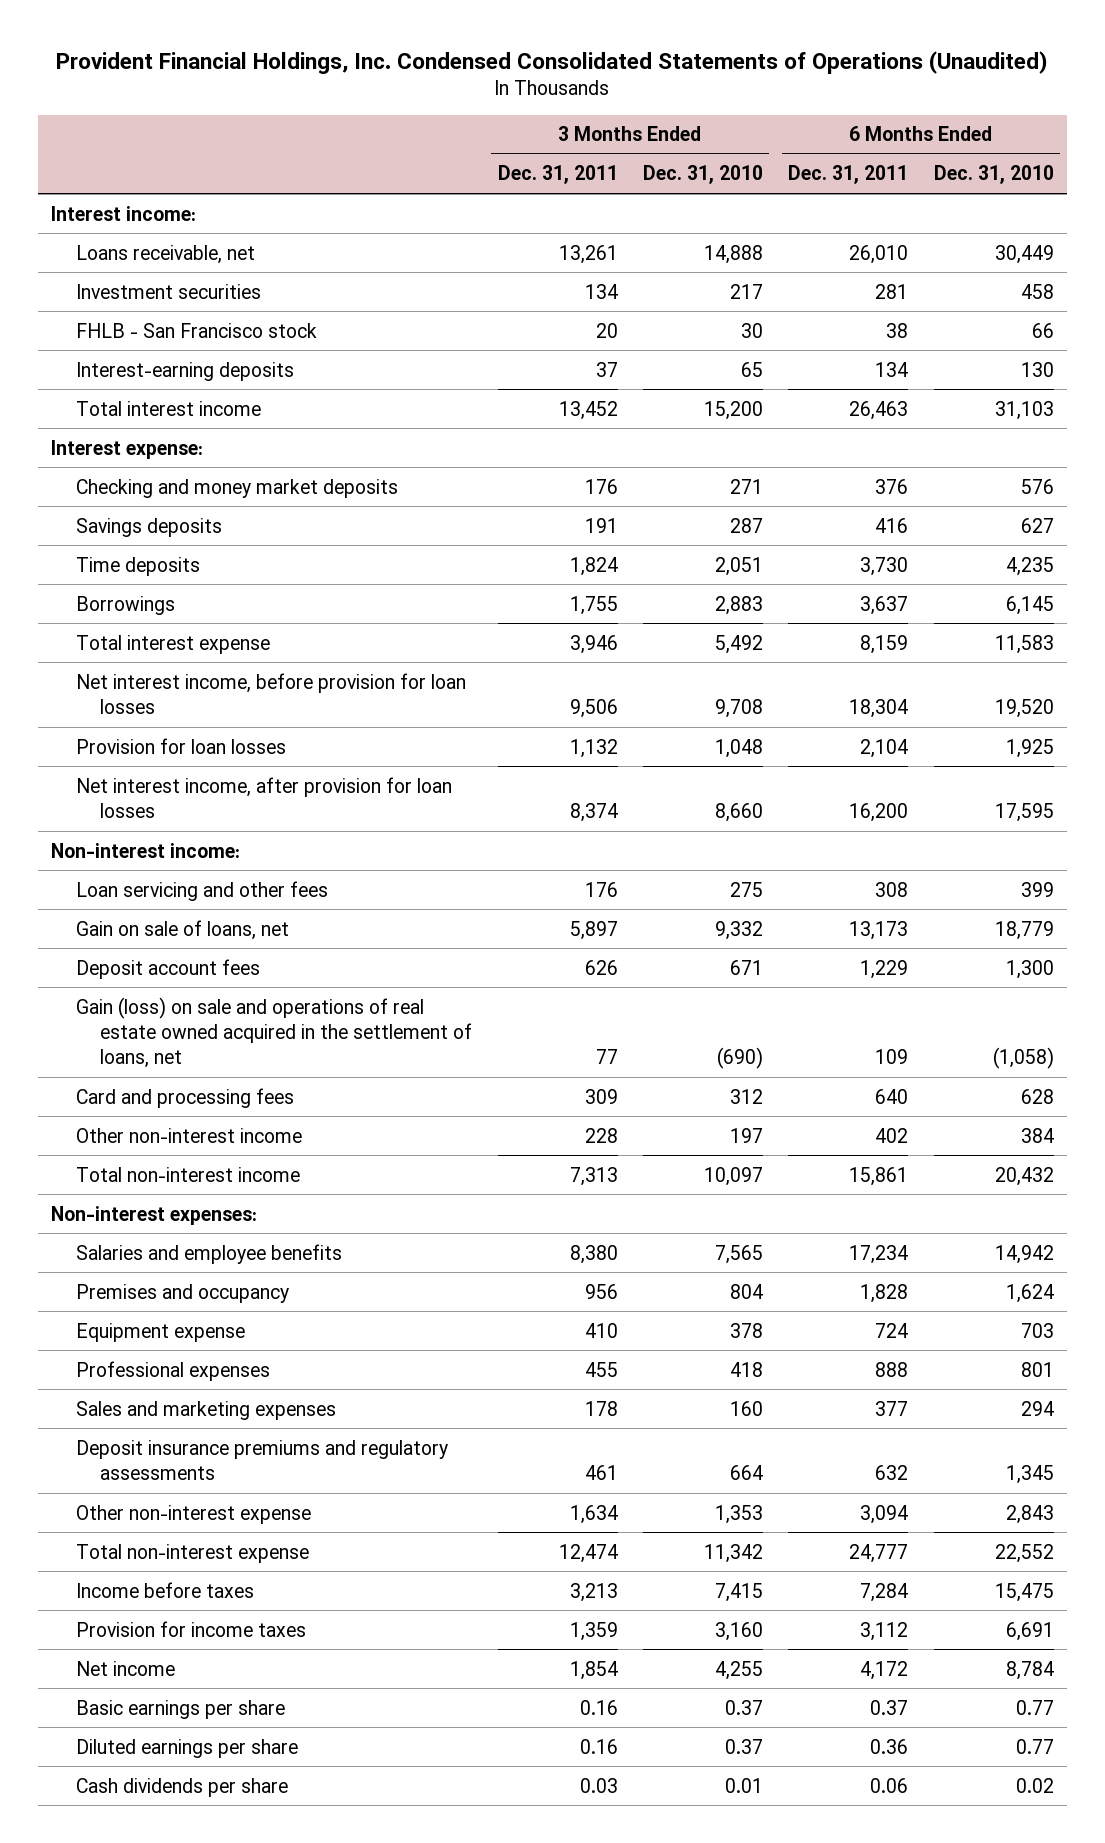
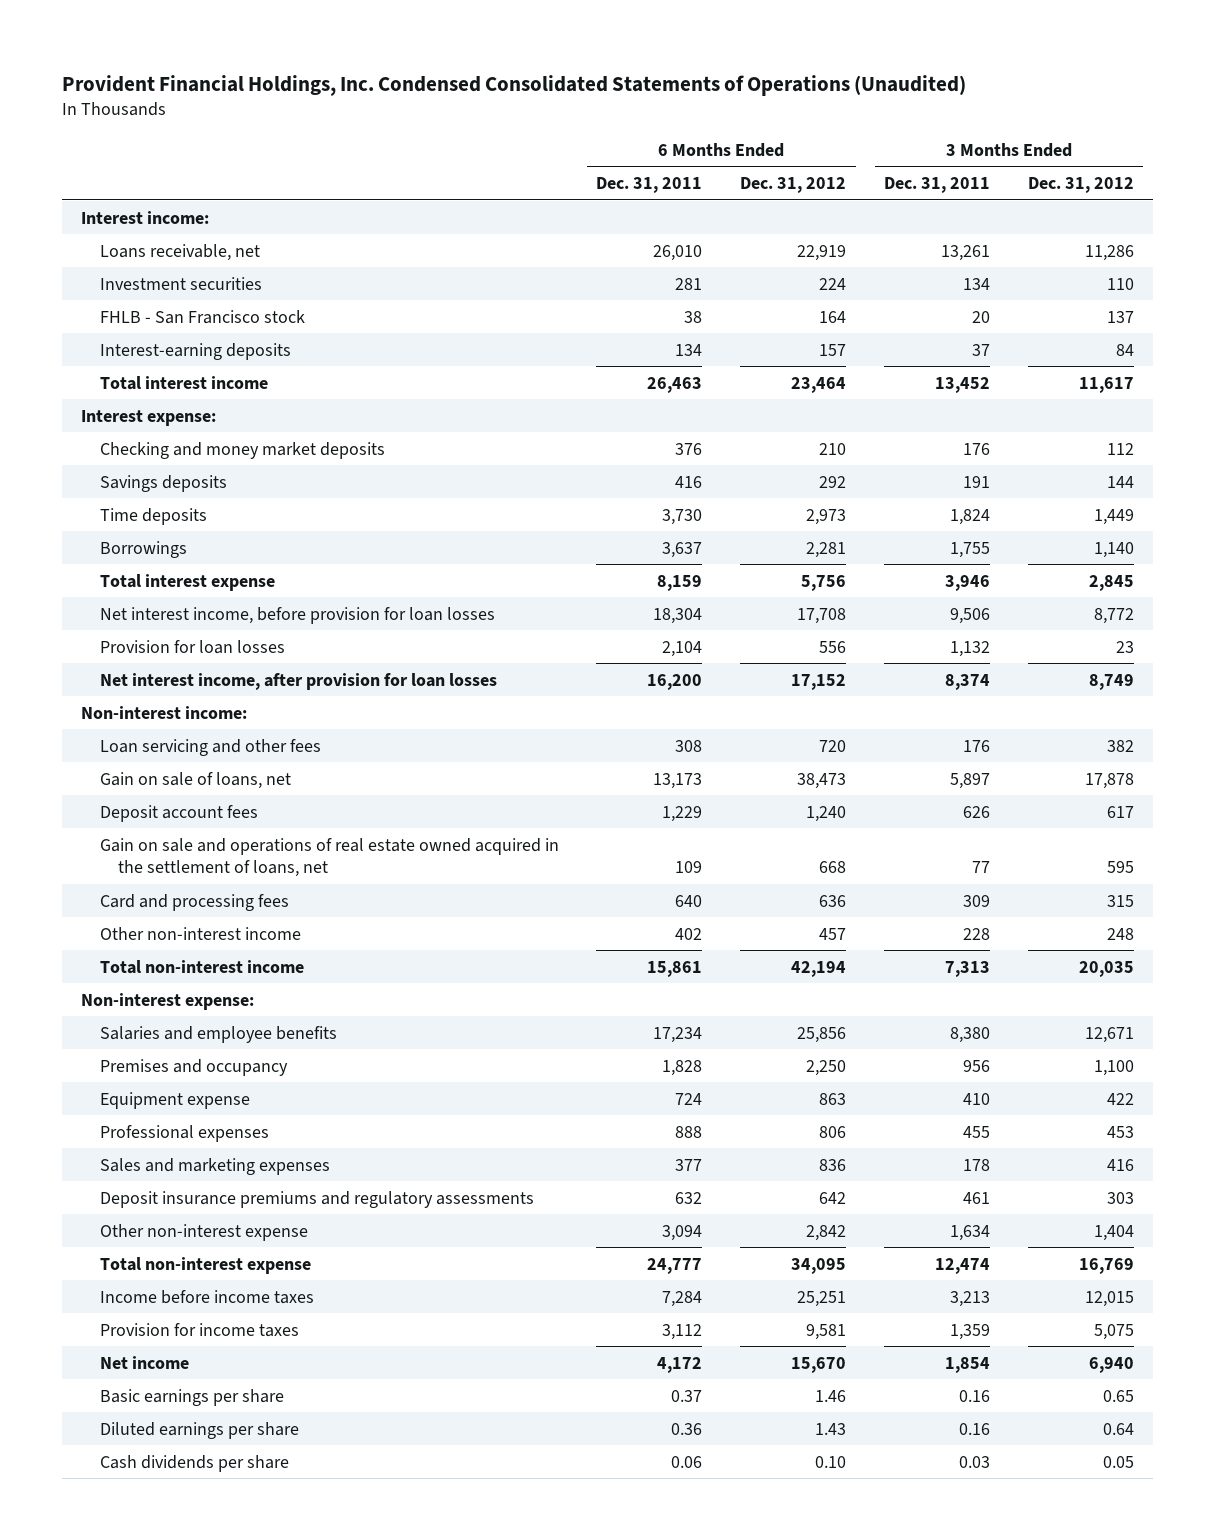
- | 3 Months Ended Dec. 31, 2011 | 3 Months Ended Dec. 31, 2010 | 6 Months Ended Dec. 31, 2011 | 6 Months Ended Dec. 31, 2010
+ | 6 Months Ended Dec. 31, 2011 | 6 Months Ended Dec. 31, 2012 | 3 Months Ended Dec. 31, 2011 | 3 Months Ended Dec. 31, 2012
- Gain (loss) on sale and operations of real estate owned acquired in the settlement of loans, net | 77 | (690) | 109 | (1,058)
+ Gain on sale and operations of real estate owned acquired in the settlement of loans, net | 109 | 668 | 77 | 595
- Non-interest expenses:
+ Non-interest expense:
- Income before taxes | 3,213 | 7,415 | 7,284 | 15,475
+ Income before income taxes | 7,284 | 25,251 | 3,213 | 12,015

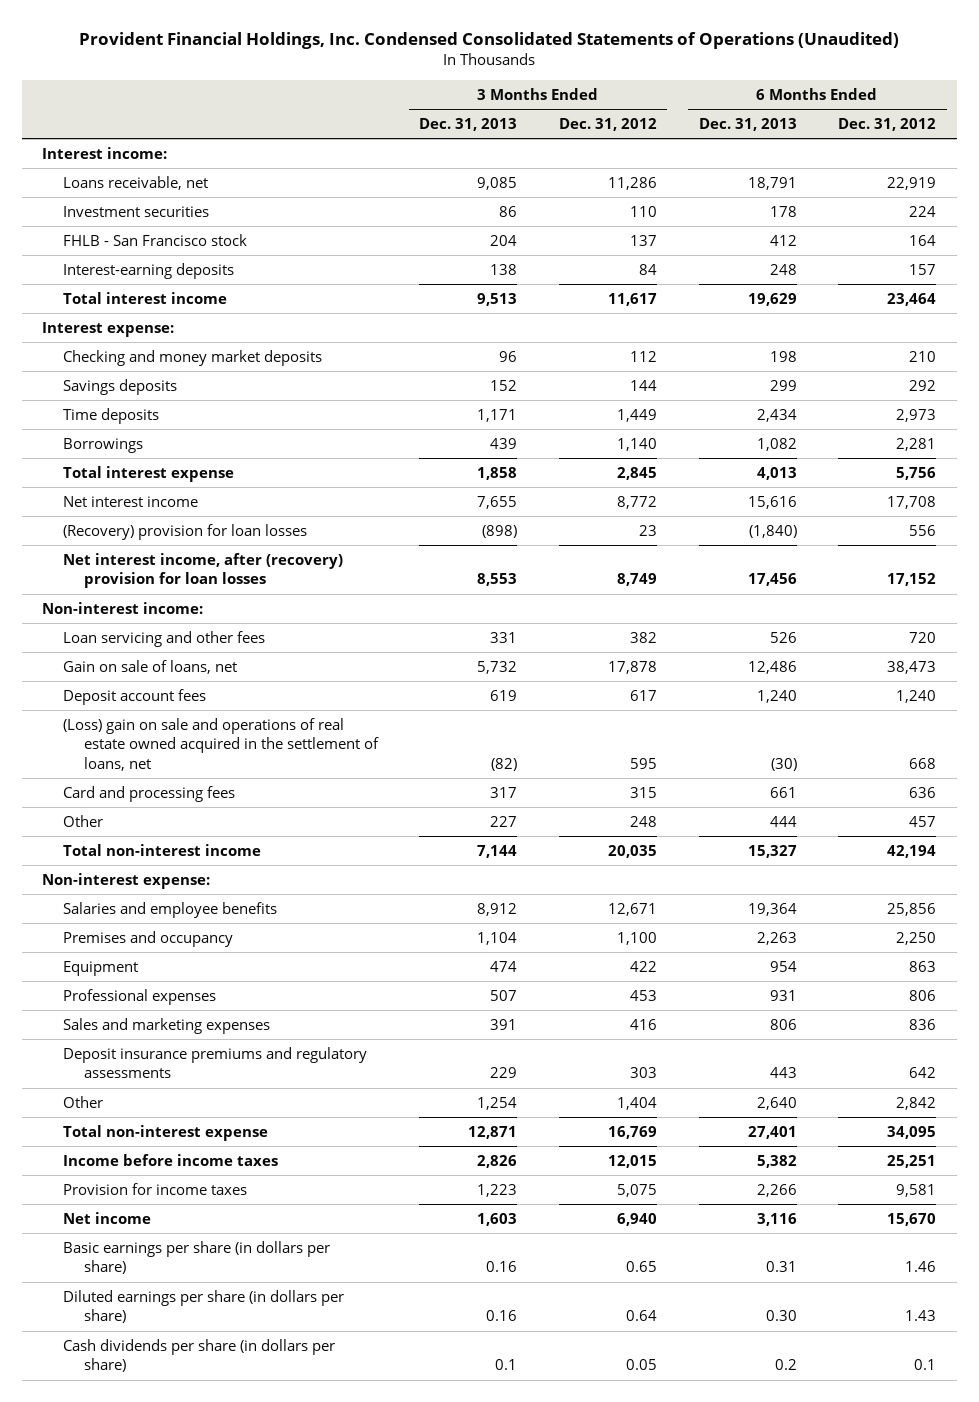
- | 6 Months Ended Dec. 31, 2011 | 6 Months Ended Dec. 31, 2012 | 3 Months Ended Dec. 31, 2011 | 3 Months Ended Dec. 31, 2012
+ | 3 Months Ended Dec. 31, 2013 | 3 Months Ended Dec. 31, 2012 | 6 Months Ended Dec. 31, 2013 | 6 Months Ended Dec. 31, 2012
- Net interest income, before provision for loan losses | 18,304 | 17,708 | 9,506 | 8,772
- Provision for loan losses | 2,104 | 556 | 1,132 | 23
- Net interest income, after provision for loan losses | 16,200 | 17,152 | 8,374 | 8,749
+ Net interest income | 7,655 | 8,772 | 15,616 | 17,708
+ (Recovery) provision for loan losses | (898) | 23 | (1,840) | 556
+ Net interest income, after (recovery) provision for loan losses | 8,553 | 8,749 | 17,456 | 17,152
- Gain on sale and operations of real estate owned acquired in the settlement of loans, net | 109 | 668 | 77 | 595
+ (Loss) gain on sale and operations of real estate owned acquired in the settlement of loans, net | (82) | 595 | (30) | 668
- Other non-interest income | 402 | 457 | 228 | 248
+ Other | 227 | 248 | 444 | 457
- Equipment expense | 724 | 863 | 410 | 422
+ Equipment | 474 | 422 | 954 | 863
- Other non-interest expense | 3,094 | 2,842 | 1,634 | 1,404
+ Other | 1,254 | 1,404 | 2,640 | 2,842
- Basic earnings per share | 0.37 | 1.46 | 0.16 | 0.65
- Diluted earnings per share | 0.36 | 1.43 | 0.16 | 0.64
- Cash dividends per share | 0.06 | 0.10 | 0.03 | 0.05
+ Basic earnings per share (in dollars per share) | 0.16 | 0.65 | 0.31 | 1.46
+ Diluted earnings per share (in dollars per share) | 0.16 | 0.64 | 0.30 | 1.43
+ Cash dividends per share (in dollars per share) | 0.1 | 0.05 | 0.2 | 0.1

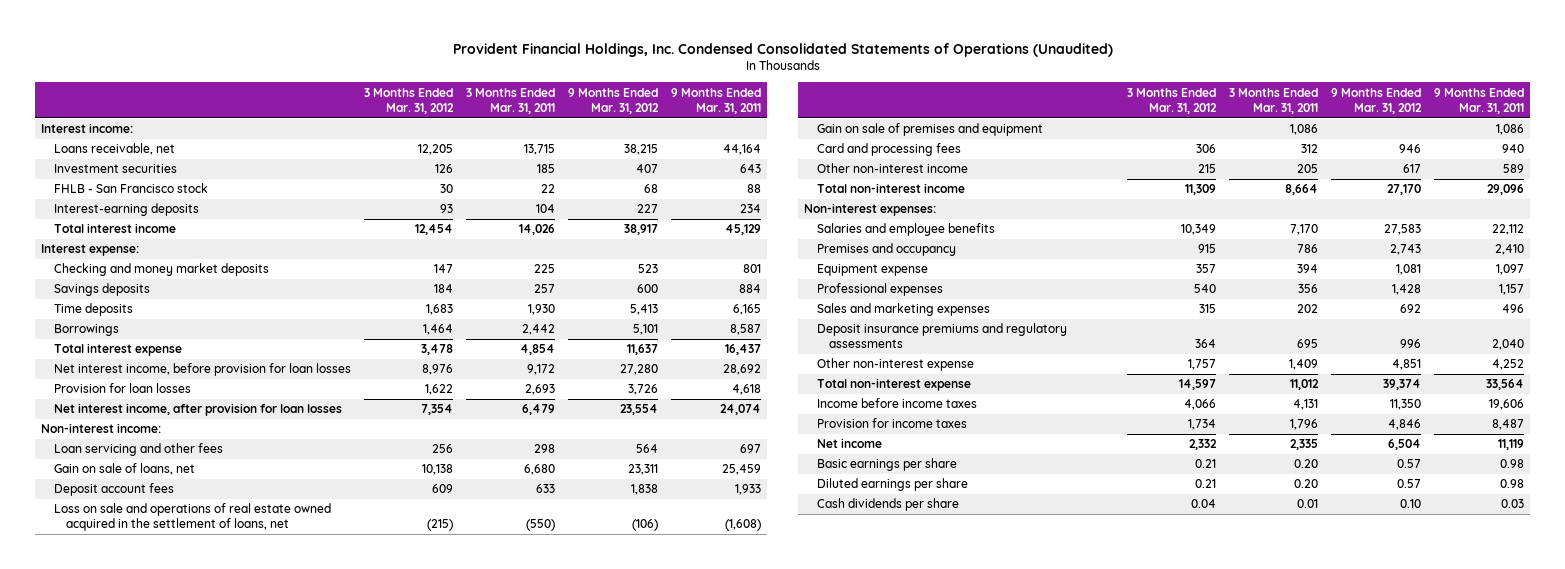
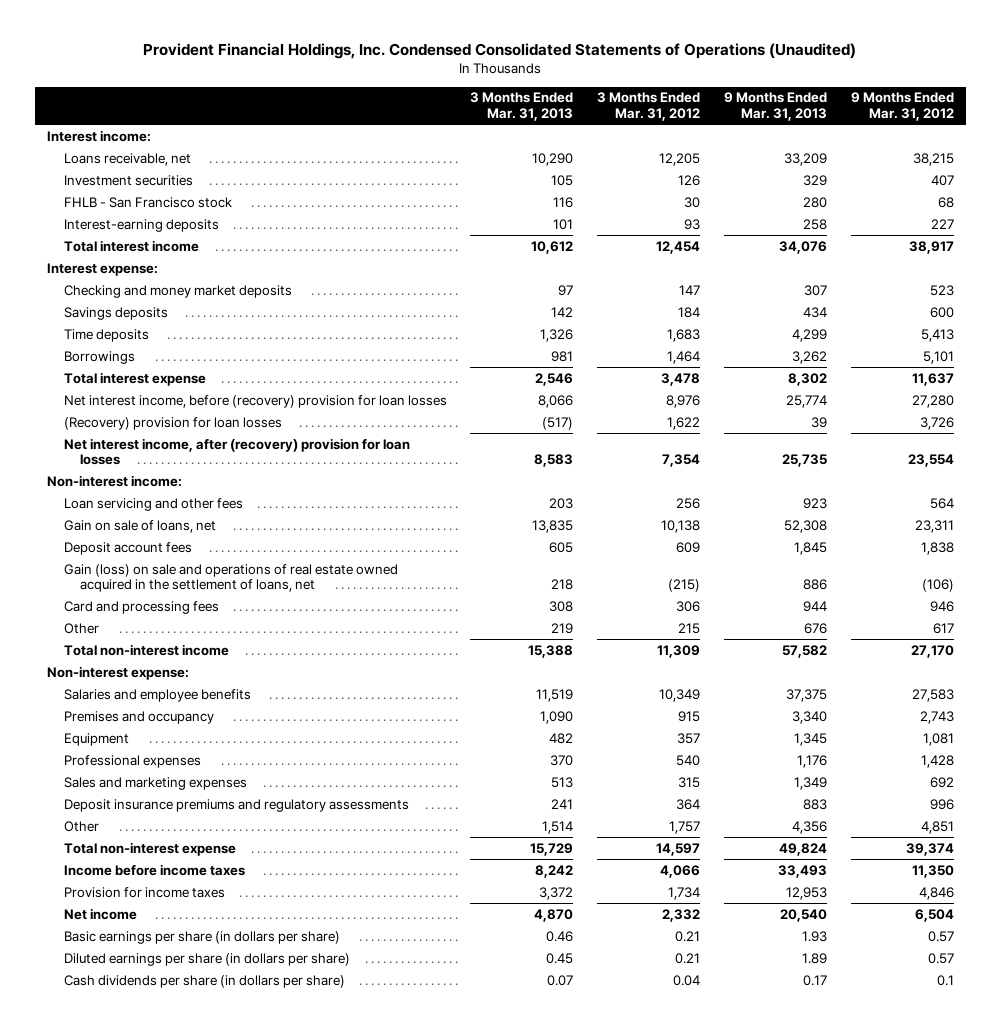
- | 3 Months Ended Mar. 31, 2012 | 3 Months Ended Mar. 31, 2011 | 9 Months Ended Mar. 31, 2012 | 9 Months Ended Mar. 31, 2011
+ | 3 Months Ended Mar. 31, 2013 | 3 Months Ended Mar. 31, 2012 | 9 Months Ended Mar. 31, 2013 | 9 Months Ended Mar. 31, 2012
- Net interest income, before provision for loan losses | 8,976 | 9,172 | 27,280 | 28,692
- Provision for loan losses | 1,622 | 2,693 | 3,726 | 4,618
- Net interest income, after provision for loan losses | 7,354 | 6,479 | 23,554 | 24,074
+ Net interest income, before (recovery) provision for loan losses | 8,066 | 8,976 | 25,774 | 27,280
+ (Recovery) provision for loan losses | (517) | 1,622 | 39 | 3,726
+ Net interest income, after (recovery) provision for loan losses | 8,583 | 7,354 | 25,735 | 23,554
- Loss on sale and operations of real estate owned acquired in the settlement of loans, net | (215) | (550) | (106) | (1,608)
- Gain on sale of premises and equipment | | 1,086 | | 1,086
+ Gain (loss) on sale and operations of real estate owned acquired in the settlement of loans, net | 218 | (215) | 886 | (106)
- Other non-interest income | 215 | 205 | 617 | 589
+ Other | 219 | 215 | 676 | 617
- Non-interest expenses:
+ Non-interest expense:
- Equipment expense | 357 | 394 | 1,081 | 1,097
+ Equipment | 482 | 357 | 1,345 | 1,081
- Other non-interest expense | 1,757 | 1,409 | 4,851 | 4,252
+ Other | 1,514 | 1,757 | 4,356 | 4,851
- Basic earnings per share | 0.21 | 0.20 | 0.57 | 0.98
- Diluted earnings per share | 0.21 | 0.20 | 0.57 | 0.98
- Cash dividends per share | 0.04 | 0.01 | 0.10 | 0.03
+ Basic earnings per share (in dollars per share) | 0.46 | 0.21 | 1.93 | 0.57
+ Diluted earnings per share (in dollars per share) | 0.45 | 0.21 | 1.89 | 0.57
+ Cash dividends per share (in dollars per share) | 0.07 | 0.04 | 0.17 | 0.1

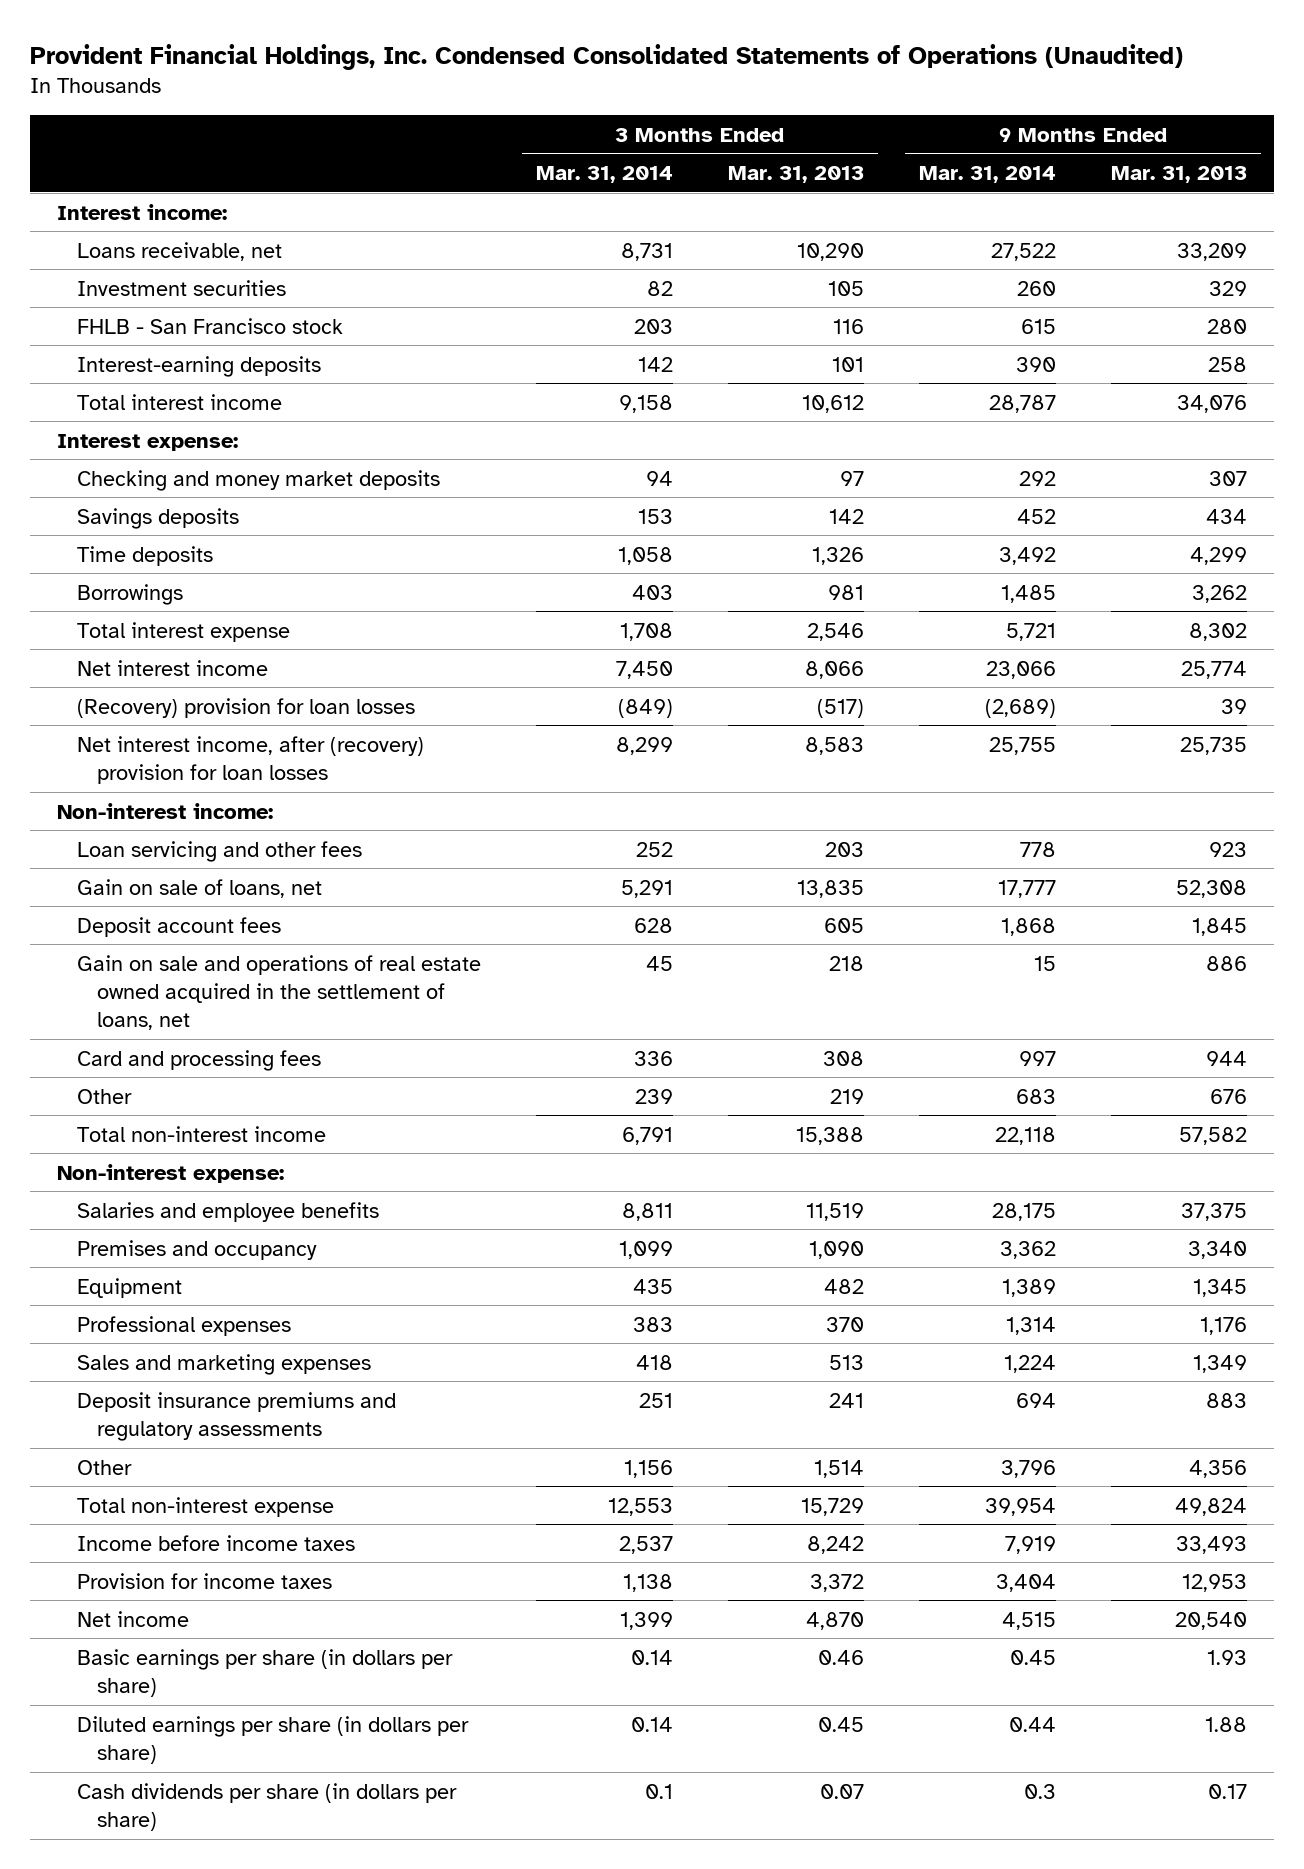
- | 3 Months Ended Mar. 31, 2013 | 3 Months Ended Mar. 31, 2012 | 9 Months Ended Mar. 31, 2013 | 9 Months Ended Mar. 31, 2012
+ | 3 Months Ended Mar. 31, 2014 | 3 Months Ended Mar. 31, 2013 | 9 Months Ended Mar. 31, 2014 | 9 Months Ended Mar. 31, 2013
- Net interest income, before (recovery) provision for loan losses | 8,066 | 8,976 | 25,774 | 27,280
+ Net interest income | 7,450 | 8,066 | 23,066 | 25,774
- Gain (loss) on sale and operations of real estate owned acquired in the settlement of loans, net | 218 | (215) | 886 | (106)
+ Gain on sale and operations of real estate owned acquired in the settlement of loans, net | 45 | 218 | 15 | 886
- Diluted earnings per share (in dollars per share) | 0.45 | 0.21 | 1.89 | 0.57
+ Diluted earnings per share (in dollars per share) | 0.14 | 0.45 | 0.44 | 1.88

